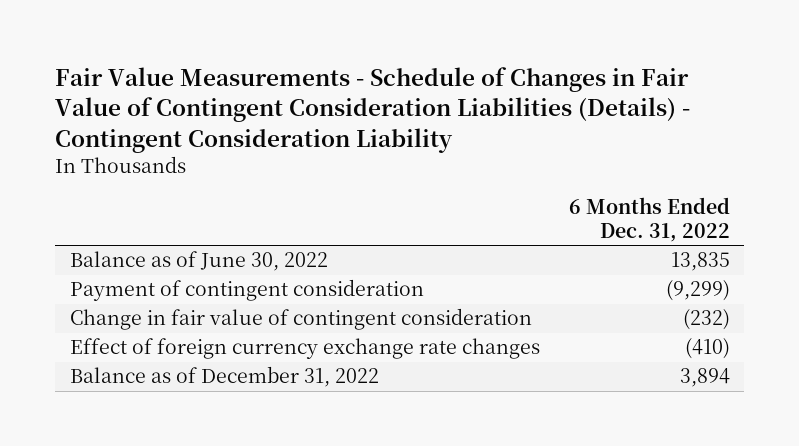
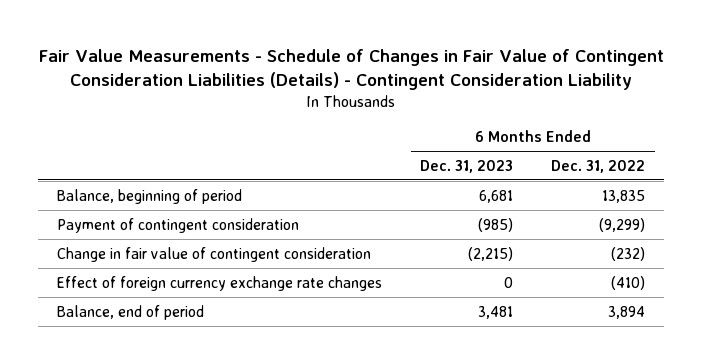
- | 6 Months Ended Dec. 31, 2022
+ | 6 Months Ended Dec. 31, 2023 | 6 Months Ended Dec. 31, 2022
- Balance as of June 30, 2022 | 13,835
+ Balance, beginning of period | 6,681 | 13,835
- Balance as of December 31, 2022 | 3,894
+ Balance, end of period | 3,481 | 3,894

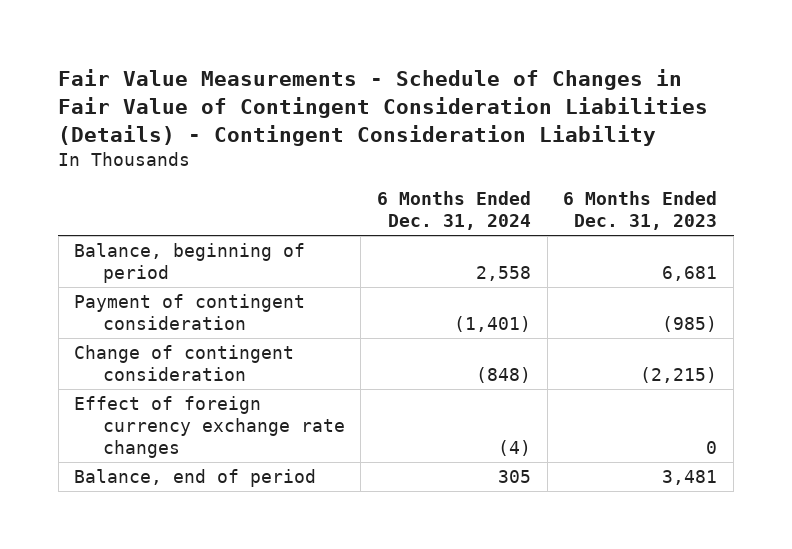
- | 6 Months Ended Dec. 31, 2023 | 6 Months Ended Dec. 31, 2022
+ | 6 Months Ended Dec. 31, 2024 | 6 Months Ended Dec. 31, 2023
- Change in fair value of contingent consideration | (2,215) | (232)
+ Change of contingent consideration | (848) | (2,215)

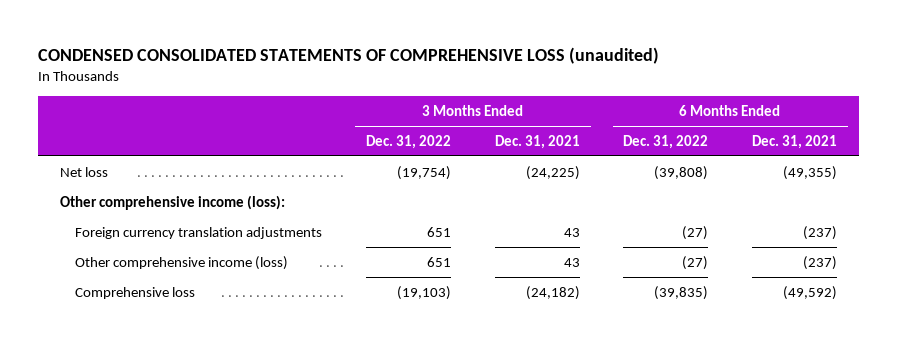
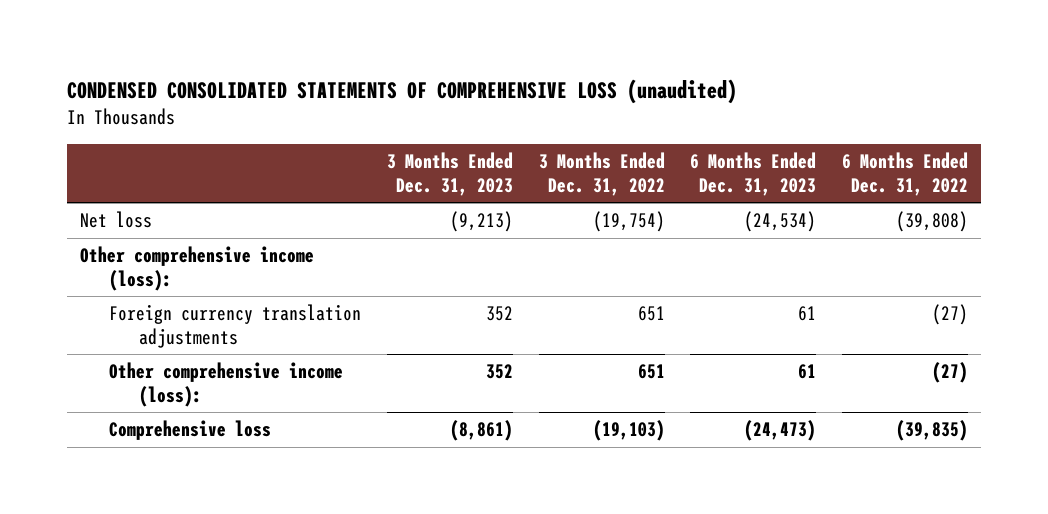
- | 3 Months Ended Dec. 31, 2022 | 3 Months Ended Dec. 31, 2021 | 6 Months Ended Dec. 31, 2022 | 6 Months Ended Dec. 31, 2021
+ | 3 Months Ended Dec. 31, 2023 | 3 Months Ended Dec. 31, 2022 | 6 Months Ended Dec. 31, 2023 | 6 Months Ended Dec. 31, 2022
- Other comprehensive income (loss) | 651 | 43 | (27) | (237)
+ Other comprehensive income (loss): | 352 | 651 | 61 | (27)

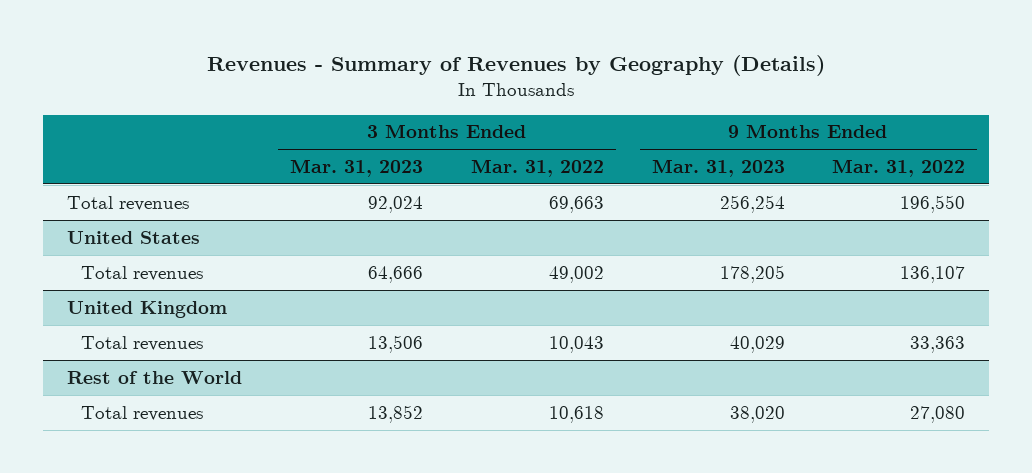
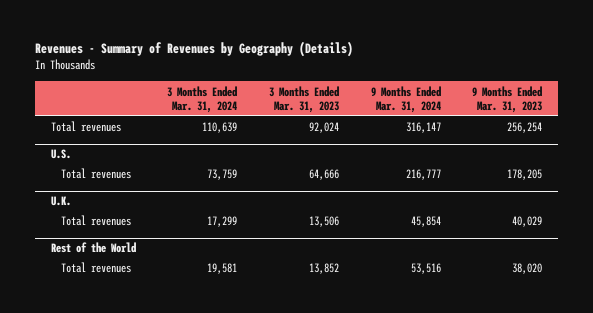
- | 3 Months Ended Mar. 31, 2023 | 3 Months Ended Mar. 31, 2022 | 9 Months Ended Mar. 31, 2023 | 9 Months Ended Mar. 31, 2022
+ | 3 Months Ended Mar. 31, 2024 | 3 Months Ended Mar. 31, 2023 | 9 Months Ended Mar. 31, 2024 | 9 Months Ended Mar. 31, 2023
- United States
+ U.S.
- United Kingdom
+ U.K.

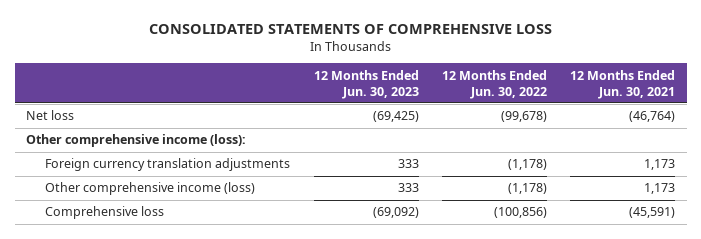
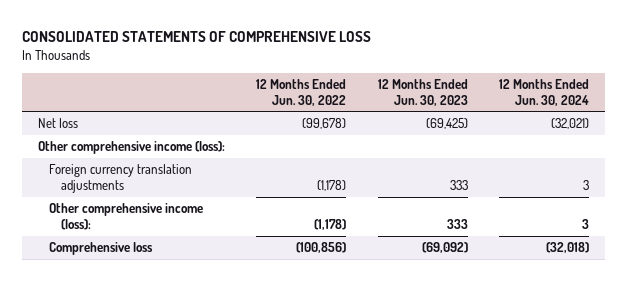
- | 12 Months Ended Jun. 30, 2023 | 12 Months Ended Jun. 30, 2022 | 12 Months Ended Jun. 30, 2021
+ | 12 Months Ended Jun. 30, 2022 | 12 Months Ended Jun. 30, 2023 | 12 Months Ended Jun. 30, 2024
- Other comprehensive income (loss) | 333 | (1,178) | 1,173
+ Other comprehensive income (loss): | (1,178) | 333 | 3

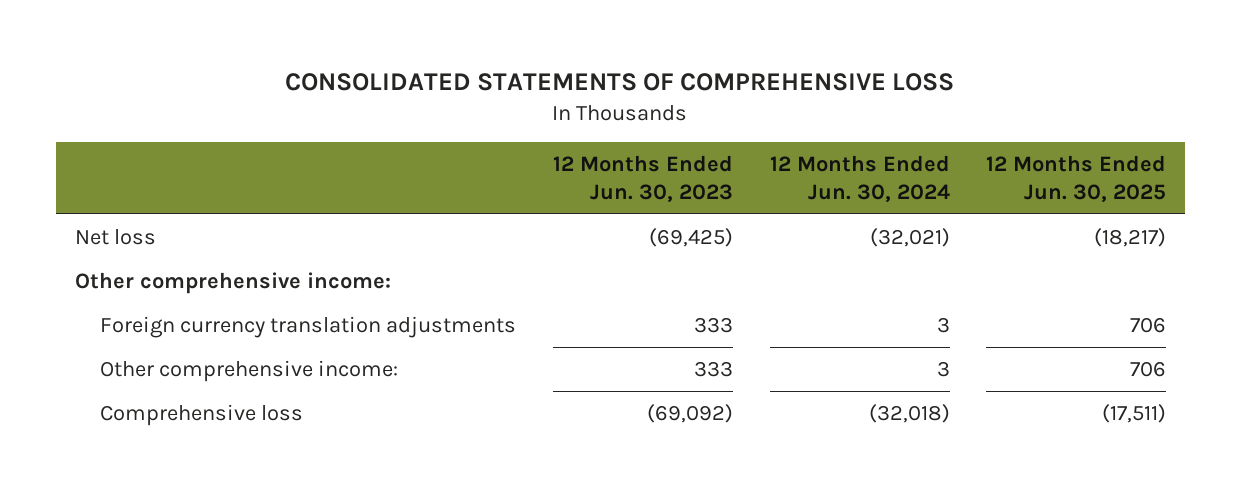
- | 12 Months Ended Jun. 30, 2022 | 12 Months Ended Jun. 30, 2023 | 12 Months Ended Jun. 30, 2024
+ | 12 Months Ended Jun. 30, 2023 | 12 Months Ended Jun. 30, 2024 | 12 Months Ended Jun. 30, 2025
- Other comprehensive income (loss):
+ Other comprehensive income:
- Other comprehensive income (loss): | (1,178) | 333 | 3
+ Other comprehensive income: | 333 | 3 | 706

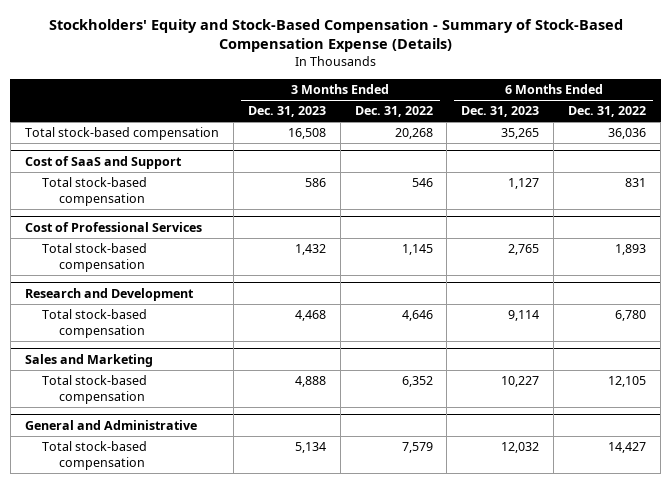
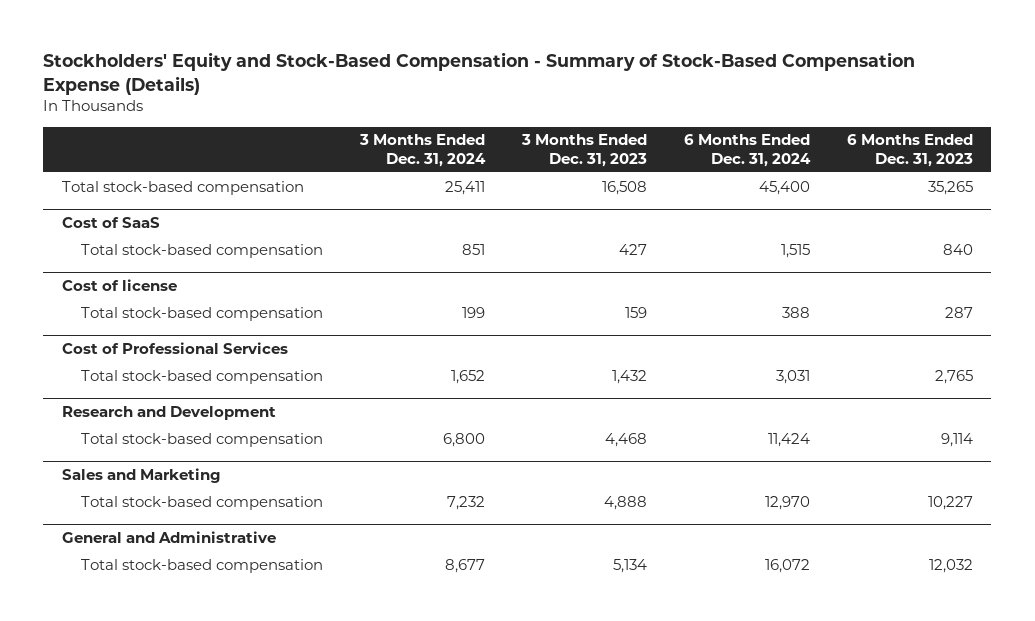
- | 3 Months Ended Dec. 31, 2023 | 3 Months Ended Dec. 31, 2022 | 6 Months Ended Dec. 31, 2023 | 6 Months Ended Dec. 31, 2022
+ | 3 Months Ended Dec. 31, 2024 | 3 Months Ended Dec. 31, 2023 | 6 Months Ended Dec. 31, 2024 | 6 Months Ended Dec. 31, 2023
- Cost of SaaS and Support
- Total stock-based compensation | 586 | 546 | 1,127 | 831
+ Cost of SaaS
+ Total stock-based compensation | 851 | 427 | 1,515 | 840
+ Cost of license
+ Total stock-based compensation | 199 | 159 | 388 | 287

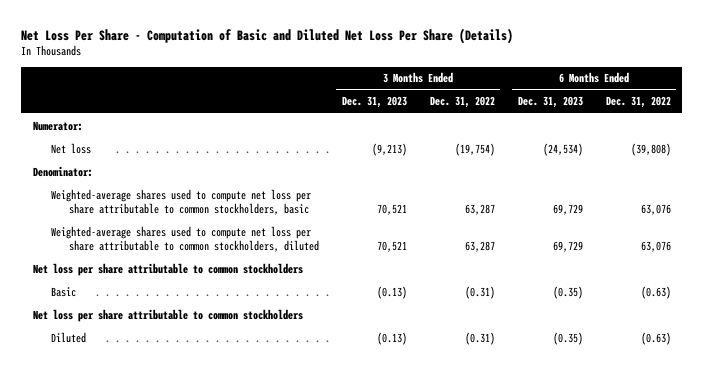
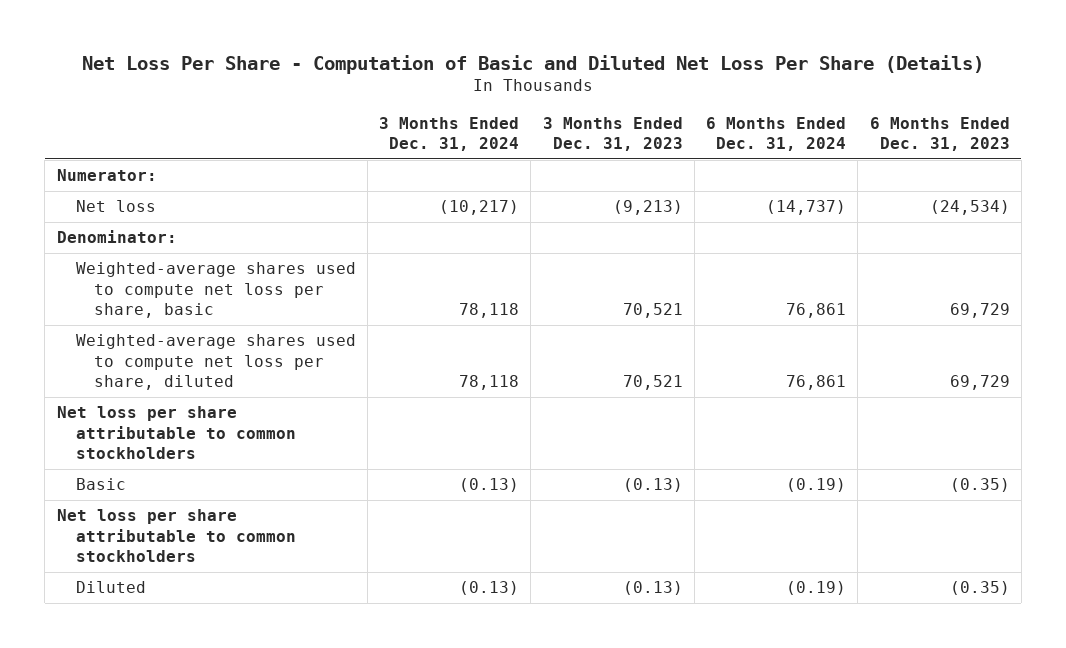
- | 3 Months Ended Dec. 31, 2023 | 3 Months Ended Dec. 31, 2022 | 6 Months Ended Dec. 31, 2023 | 6 Months Ended Dec. 31, 2022
+ | 3 Months Ended Dec. 31, 2024 | 3 Months Ended Dec. 31, 2023 | 6 Months Ended Dec. 31, 2024 | 6 Months Ended Dec. 31, 2023
- Weighted-average shares used to compute net loss per share attributable to common stockholders, basic | 70,521 | 63,287 | 69,729 | 63,076
- Weighted-average shares used to compute net loss per share attributable to common stockholders, diluted | 70,521 | 63,287 | 69,729 | 63,076
+ Weighted-average shares used to compute net loss per share, basic | 78,118 | 70,521 | 76,861 | 69,729
+ Weighted-average shares used to compute net loss per share, diluted | 78,118 | 70,521 | 76,861 | 69,729

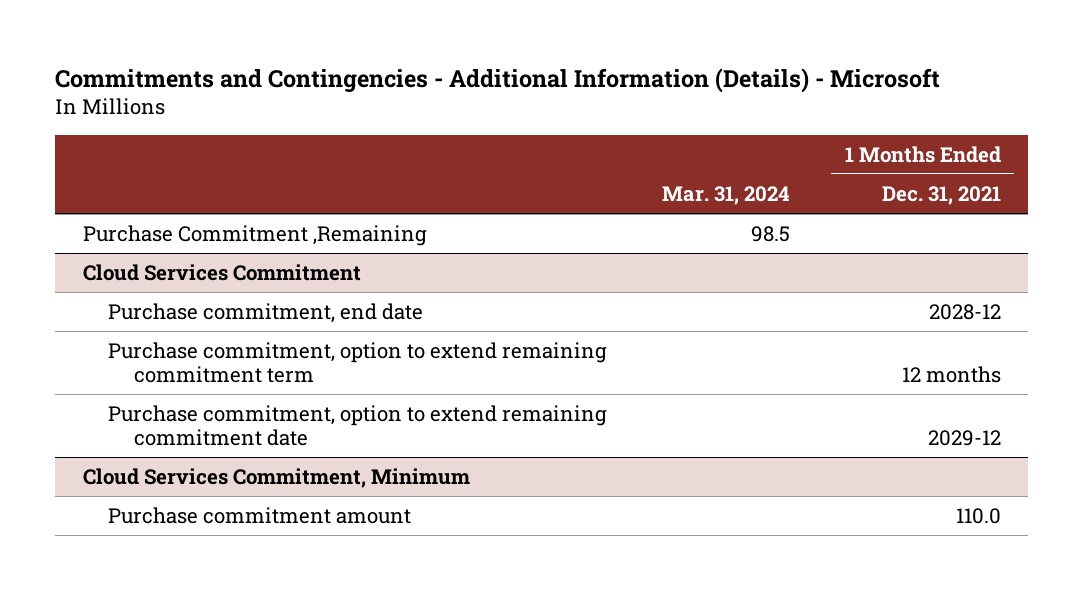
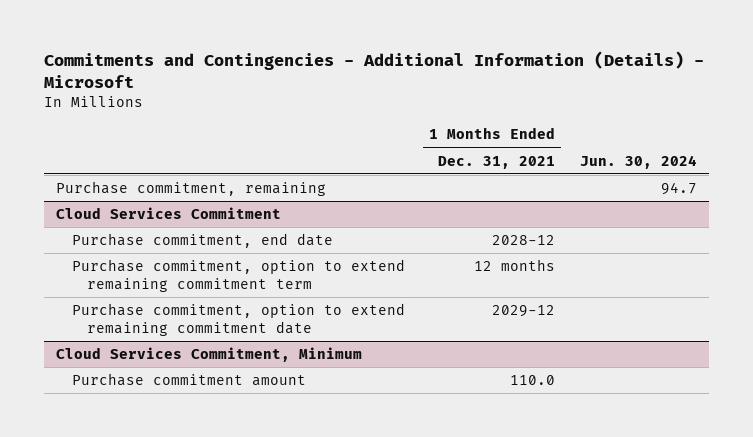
- | Mar. 31, 2024 | 1 Months Ended Dec. 31, 2021
+ | 1 Months Ended Dec. 31, 2021 | Jun. 30, 2024
- Purchase Commitment ,Remaining | 98.5 |
+ Purchase commitment, remaining | | 94.7

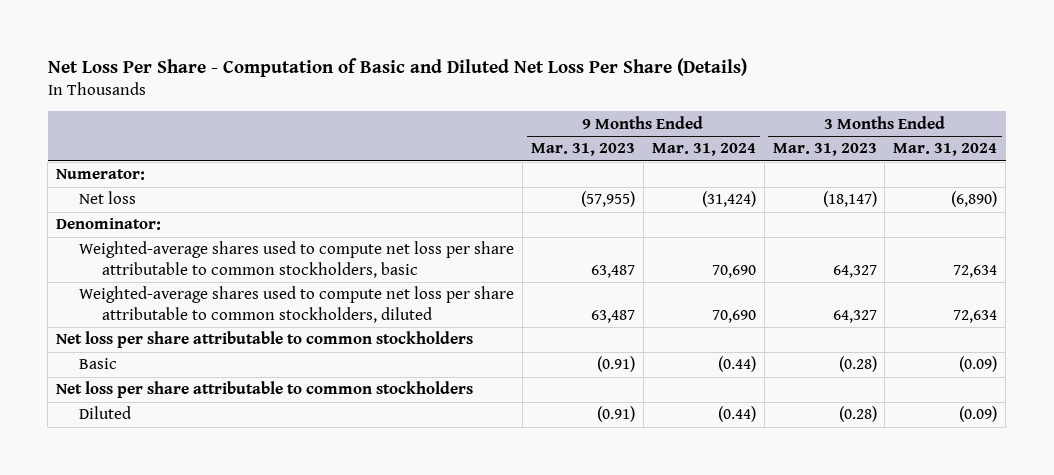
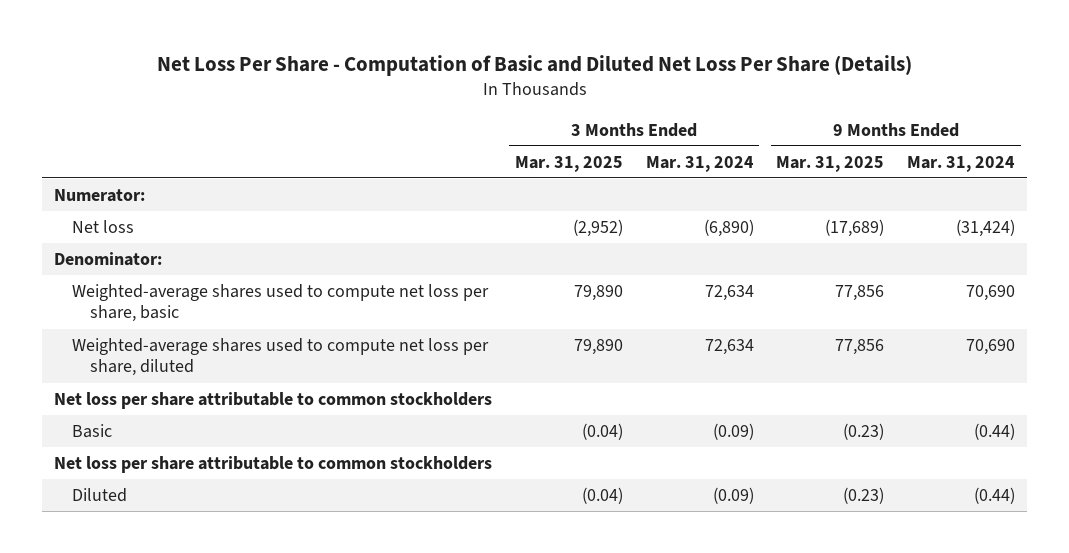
- | 9 Months Ended Mar. 31, 2023 | 9 Months Ended Mar. 31, 2024 | 3 Months Ended Mar. 31, 2023 | 3 Months Ended Mar. 31, 2024
+ | 3 Months Ended Mar. 31, 2025 | 3 Months Ended Mar. 31, 2024 | 9 Months Ended Mar. 31, 2025 | 9 Months Ended Mar. 31, 2024
- Weighted-average shares used to compute net loss per share attributable to common stockholders, basic | 63,487 | 70,690 | 64,327 | 72,634
- Weighted-average shares used to compute net loss per share attributable to common stockholders, diluted | 63,487 | 70,690 | 64,327 | 72,634
+ Weighted-average shares used to compute net loss per share, basic | 79,890 | 72,634 | 77,856 | 70,690
+ Weighted-average shares used to compute net loss per share, diluted | 79,890 | 72,634 | 77,856 | 70,690

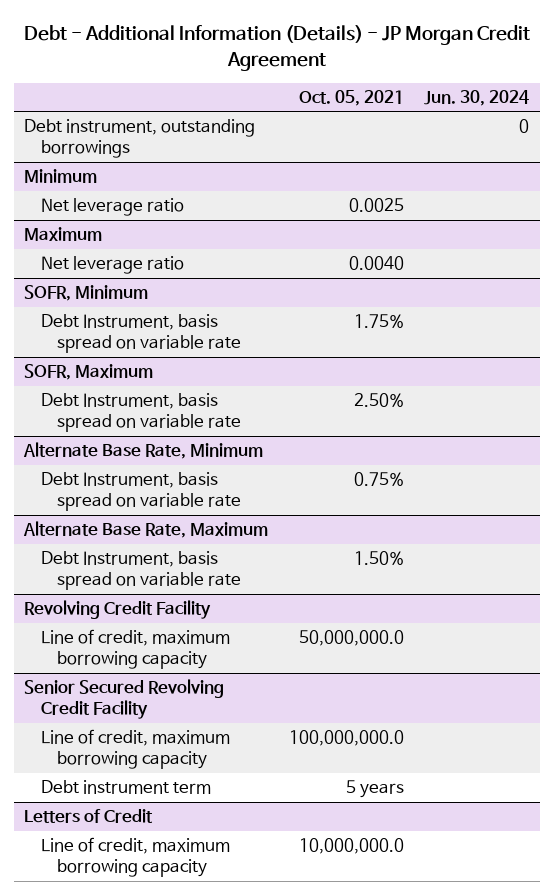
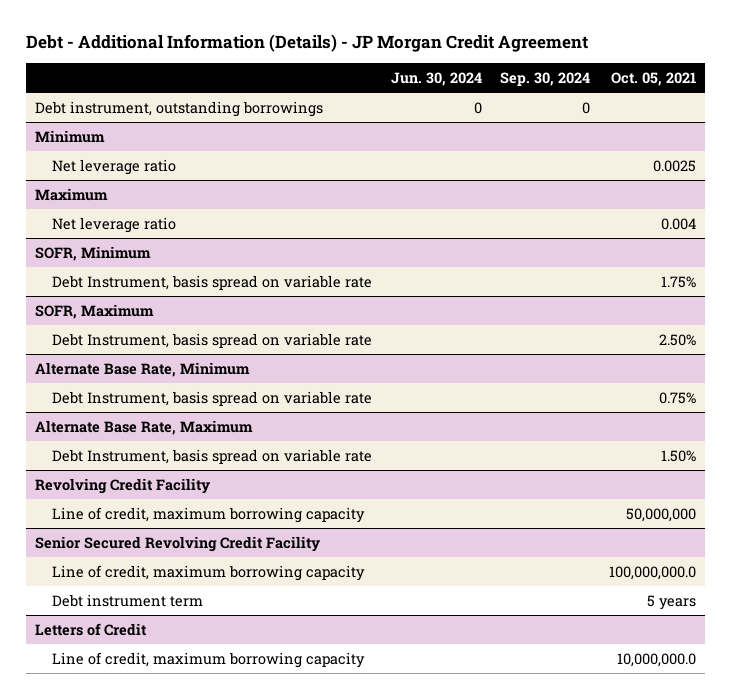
- | Oct. 05, 2021 | Jun. 30, 2024
+ | Jun. 30, 2024 | Sep. 30, 2024 | Oct. 05, 2021
@ Maximum
- Net leverage ratio | 0.0040 |
+ Net leverage ratio | | | 0.004
@ Revolving Credit Facility
- Line of credit, maximum borrowing capacity | 50,000,000.0 |
+ Line of credit, maximum borrowing capacity | | | 50,000,000

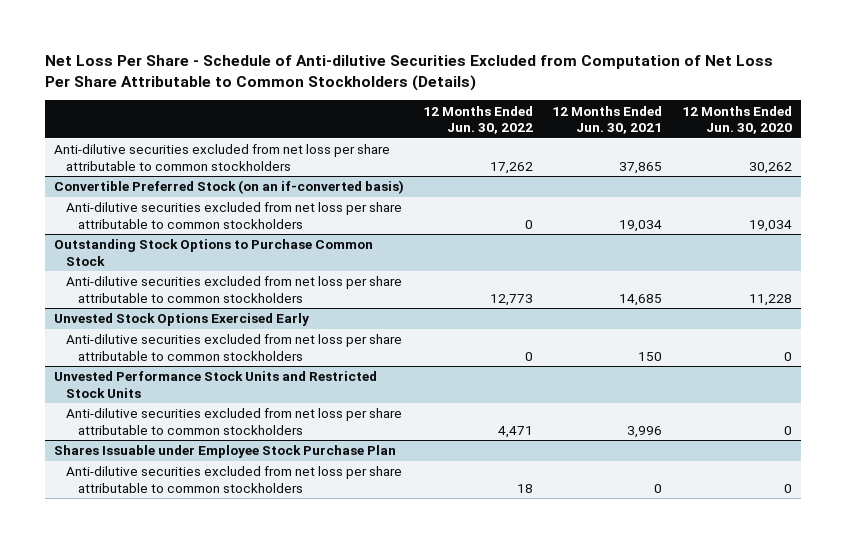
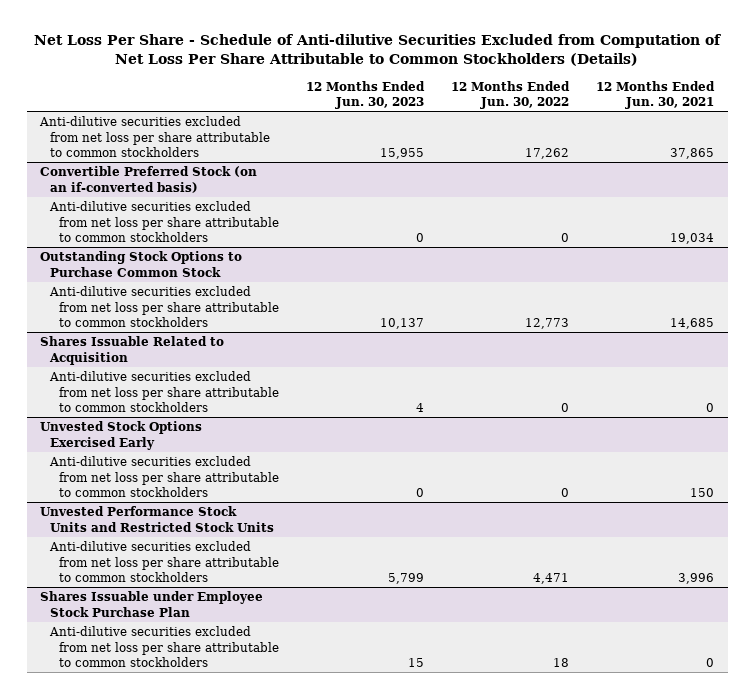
- | 12 Months Ended Jun. 30, 2022 | 12 Months Ended Jun. 30, 2021 | 12 Months Ended Jun. 30, 2020
+ | 12 Months Ended Jun. 30, 2023 | 12 Months Ended Jun. 30, 2022 | 12 Months Ended Jun. 30, 2021
+ Shares Issuable Related to Acquisition
+ Anti-dilutive securities excluded from net loss per share attributable to common stockholders | 4 | 0 | 0

